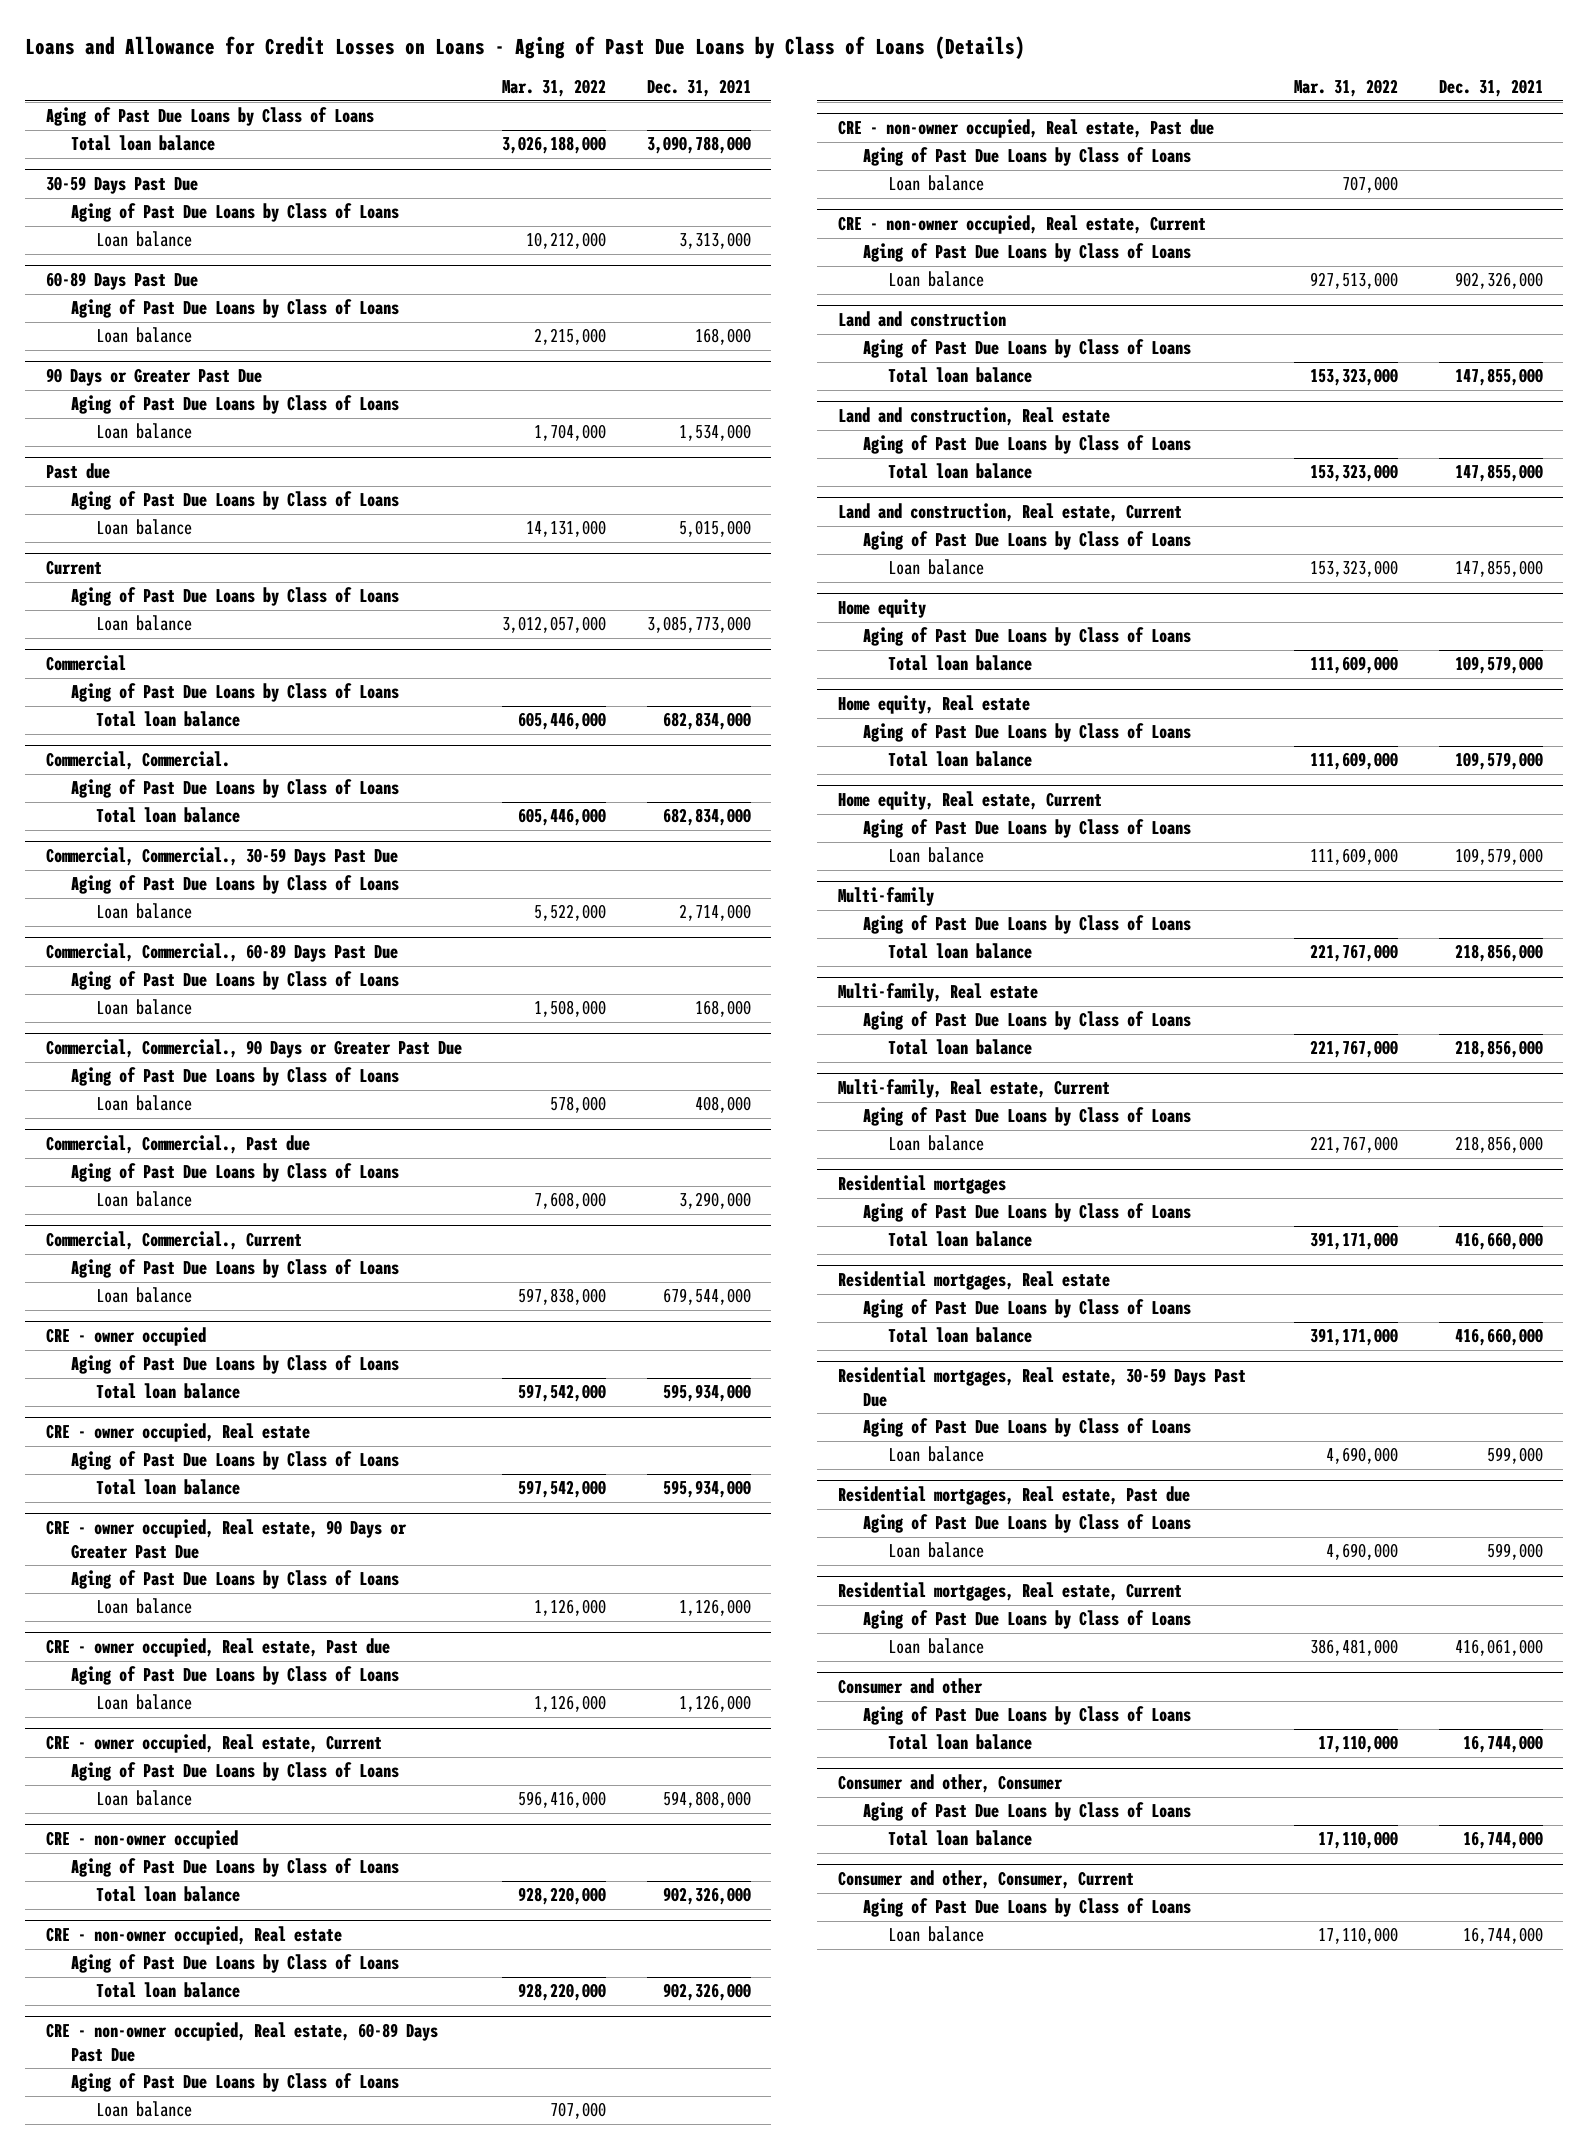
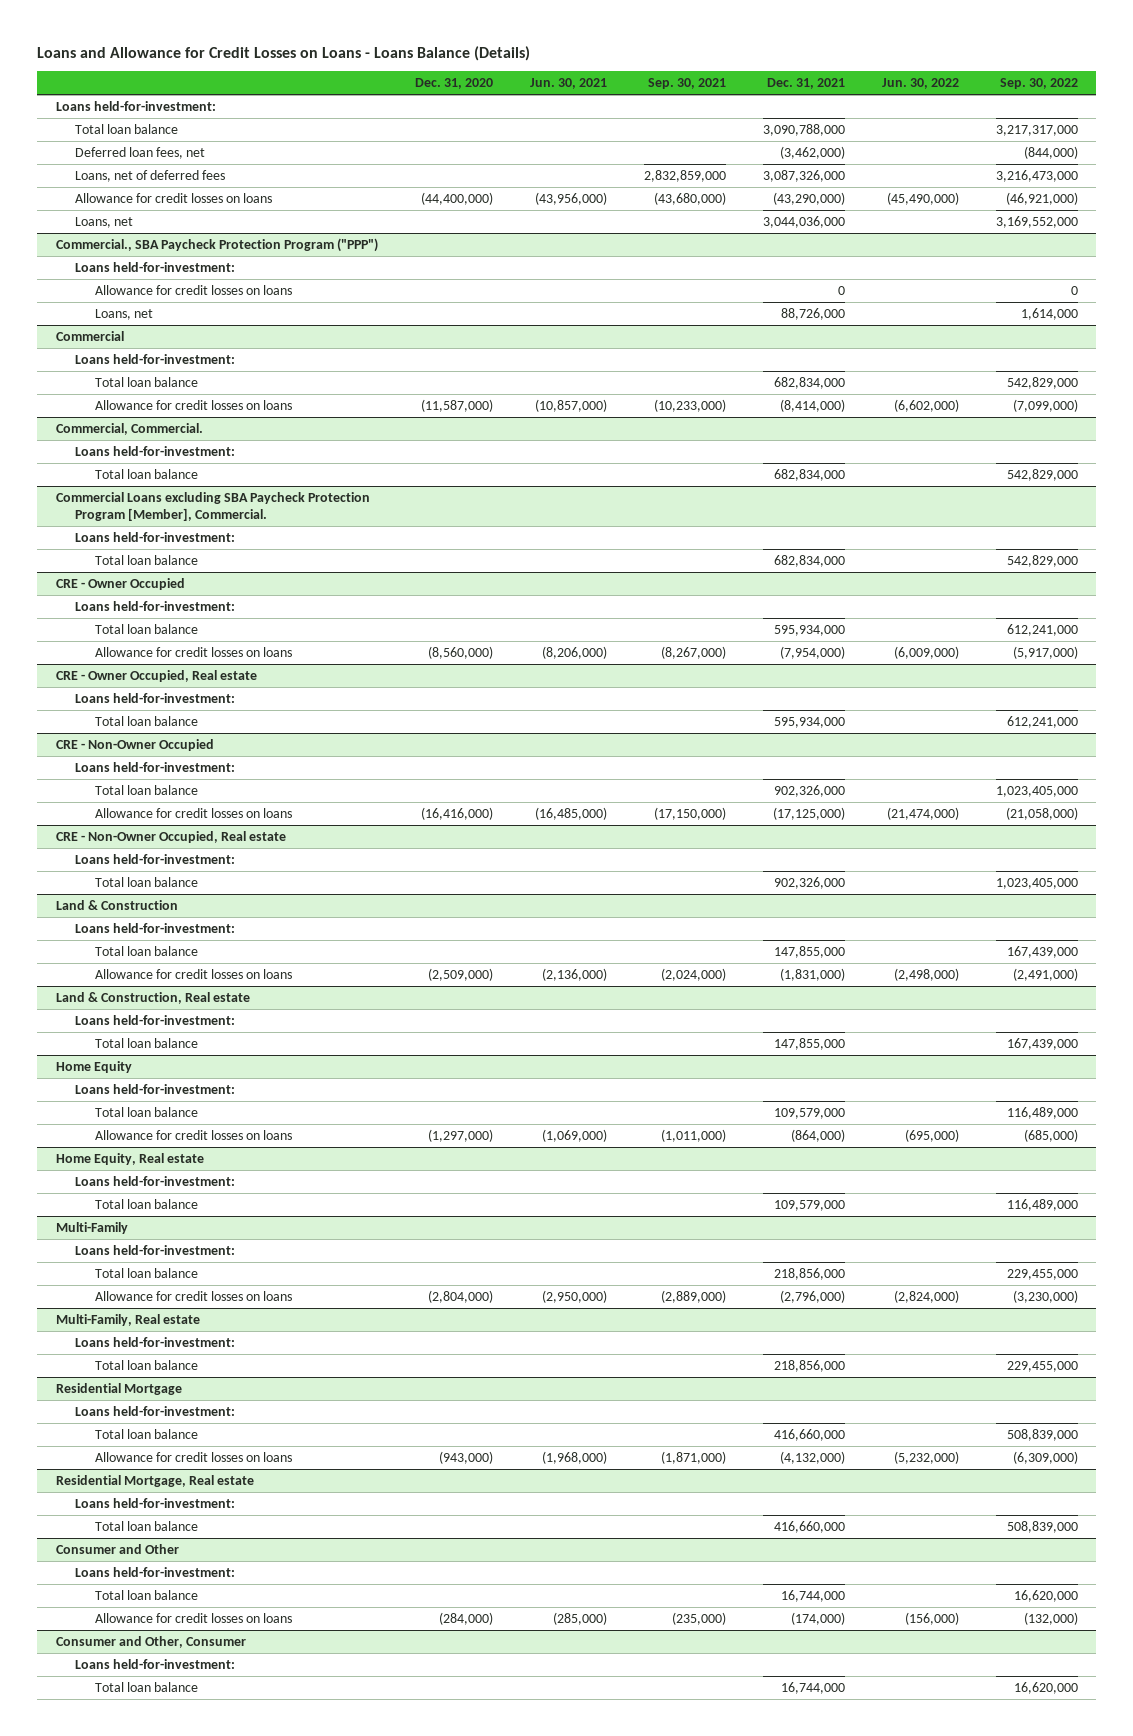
- Loans and Allowance for Credit Losses on Loans - Aging of Past Due Loans by Class of Loans (Details)
+ Loans and Allowance for Credit Losses on Loans - Loans Balance (Details)
- | Mar. 31, 2022 | Dec. 31, 2021
+ | Dec. 31, 2020 | Jun. 30, 2021 | Sep. 30, 2021 | Dec. 31, 2021 | Jun. 30, 2022 | Sep. 30, 2022
- Aging of Past Due Loans by Class of Loans
+ Loans held-for-investment:
- 30-59 Days Past Due
- Aging of Past Due Loans by Class of Loans
- Loan balance | 10,212,000 | 3,313,000
- 60-89 Days Past Due
- Aging of Past Due Loans by Class of Loans
- Loan balance | 2,215,000 | 168,000
- 90 Days or Greater Past Due
- Aging of Past Due Loans by Class of Loans
- Loan balance | 1,704,000 | 1,534,000
- Past due
- Aging of Past Due Loans by Class of Loans
- Loan balance | 14,131,000 | 5,015,000
- Current
- Aging of Past Due Loans by Class of Loans
- Loan balance | 3,012,057,000 | 3,085,773,000
+ Deferred loan fees, net | | | | (3,462,000) | | (844,000)
+ Loans, net of deferred fees | | | 2,832,859,000 | 3,087,326,000 | | 3,216,473,000
+ Allowance for credit losses on loans | (44,400,000) | (43,956,000) | (43,680,000) | (43,290,000) | (45,490,000) | (46,921,000)
+ Loans, net | | | | 3,044,036,000 | | 3,169,552,000
+ Commercial., SBA Paycheck Protection Program ("PPP")
+ Loans held-for-investment:
+ Allowance for credit losses on loans | | | | 0 | | 0
+ Loans, net | | | | 88,726,000 | | 1,614,000
@ Commercial
- Aging of Past Due Loans by Class of Loans
+ Loans held-for-investment:
+ Allowance for credit losses on loans | (11,587,000) | (10,857,000) | (10,233,000) | (8,414,000) | (6,602,000) | (7,099,000)
@ Commercial, Commercial.
- Aging of Past Due Loans by Class of Loans
+ Loans held-for-investment:
- Commercial, Commercial., 30-59 Days Past Due
- Aging of Past Due Loans by Class of Loans
- Loan balance | 5,522,000 | 2,714,000
- Commercial, Commercial., 60-89 Days Past Due
- Aging of Past Due Loans by Class of Loans
- Loan balance | 1,508,000 | 168,000
- Commercial, Commercial., 90 Days or Greater Past Due
- Aging of Past Due Loans by Class of Loans
- Loan balance | 578,000 | 408,000
- Commercial, Commercial., Past due
- Aging of Past Due Loans by Class of Loans
- Loan balance | 7,608,000 | 3,290,000
- Commercial, Commercial., Current
- Aging of Past Due Loans by Class of Loans
- Loan balance | 597,838,000 | 679,544,000
- CRE - owner occupied
- Aging of Past Due Loans by Class of Loans
+ Commercial Loans excluding SBA Paycheck Protection Program [Member], Commercial.
+ Loans held-for-investment:
+ Total loan balance | | | | 682,834,000 | | 542,829,000
+ CRE - Owner Occupied
+ Loans held-for-investment:
- CRE - owner occupied, Real estate
- Aging of Past Due Loans by Class of Loans
+ Allowance for credit losses on loans | (8,560,000) | (8,206,000) | (8,267,000) | (7,954,000) | (6,009,000) | (5,917,000)
+ CRE - Owner Occupied, Real estate
+ Loans held-for-investment:
- CRE - owner occupied, Real estate, 90 Days or Greater Past Due
- Aging of Past Due Loans by Class of Loans
- Loan balance | 1,126,000 | 1,126,000
- CRE - owner occupied, Real estate, Past due
- Aging of Past Due Loans by Class of Loans
- Loan balance | 1,126,000 | 1,126,000
- CRE - owner occupied, Real estate, Current
- Aging of Past Due Loans by Class of Loans
- Loan balance | 596,416,000 | 594,808,000
- CRE - non-owner occupied
- Aging of Past Due Loans by Class of Loans
+ CRE - Non-Owner Occupied
+ Loans held-for-investment:
- CRE - non-owner occupied, Real estate
- Aging of Past Due Loans by Class of Loans
+ Allowance for credit losses on loans | (16,416,000) | (16,485,000) | (17,150,000) | (17,125,000) | (21,474,000) | (21,058,000)
+ CRE - Non-Owner Occupied, Real estate
+ Loans held-for-investment:
- CRE - non-owner occupied, Real estate, 60-89 Days Past Due
- Aging of Past Due Loans by Class of Loans
- Loan balance | 707,000 |
- CRE - non-owner occupied, Real estate, Past due
- Aging of Past Due Loans by Class of Loans
- Loan balance | 707,000 |
- CRE - non-owner occupied, Real estate, Current
- Aging of Past Due Loans by Class of Loans
- Loan balance | 927,513,000 | 902,326,000
- Land and construction
- Aging of Past Due Loans by Class of Loans
+ Land & Construction
+ Loans held-for-investment:
- Land and construction, Real estate
- Aging of Past Due Loans by Class of Loans
+ Allowance for credit losses on loans | (2,509,000) | (2,136,000) | (2,024,000) | (1,831,000) | (2,498,000) | (2,491,000)
+ Land & Construction, Real estate
+ Loans held-for-investment:
- Land and construction, Real estate, Current
- Aging of Past Due Loans by Class of Loans
- Loan balance | 153,323,000 | 147,855,000
- Home equity
- Aging of Past Due Loans by Class of Loans
+ Home Equity
+ Loans held-for-investment:
- Home equity, Real estate
- Aging of Past Due Loans by Class of Loans
+ Allowance for credit losses on loans | (1,297,000) | (1,069,000) | (1,011,000) | (864,000) | (695,000) | (685,000)
+ Home Equity, Real estate
+ Loans held-for-investment:
- Home equity, Real estate, Current
- Aging of Past Due Loans by Class of Loans
- Loan balance | 111,609,000 | 109,579,000
- Multi-family
- Aging of Past Due Loans by Class of Loans
+ Multi-Family
+ Loans held-for-investment:
- Multi-family, Real estate
- Aging of Past Due Loans by Class of Loans
+ Allowance for credit losses on loans | (2,804,000) | (2,950,000) | (2,889,000) | (2,796,000) | (2,824,000) | (3,230,000)
+ Multi-Family, Real estate
+ Loans held-for-investment:
- Multi-family, Real estate, Current
- Aging of Past Due Loans by Class of Loans
- Loan balance | 221,767,000 | 218,856,000
- Residential mortgages
- Aging of Past Due Loans by Class of Loans
+ Residential Mortgage
+ Loans held-for-investment:
- Residential mortgages, Real estate
- Aging of Past Due Loans by Class of Loans
+ Allowance for credit losses on loans | (943,000) | (1,968,000) | (1,871,000) | (4,132,000) | (5,232,000) | (6,309,000)
+ Residential Mortgage, Real estate
+ Loans held-for-investment:
- Residential mortgages, Real estate, 30-59 Days Past Due
- Aging of Past Due Loans by Class of Loans
- Loan balance | 4,690,000 | 599,000
- Residential mortgages, Real estate, Past due
- Aging of Past Due Loans by Class of Loans
- Loan balance | 4,690,000 | 599,000
- Residential mortgages, Real estate, Current
- Aging of Past Due Loans by Class of Loans
- Loan balance | 386,481,000 | 416,061,000
- Consumer and other
- Aging of Past Due Loans by Class of Loans
+ Consumer and Other
+ Loans held-for-investment:
- Consumer and other, Consumer
- Aging of Past Due Loans by Class of Loans
+ Allowance for credit losses on loans | (284,000) | (285,000) | (235,000) | (174,000) | (156,000) | (132,000)
+ Consumer and Other, Consumer
+ Loans held-for-investment:
- Consumer and other, Consumer, Current
- Aging of Past Due Loans by Class of Loans
- Loan balance | 17,110,000 | 16,744,000

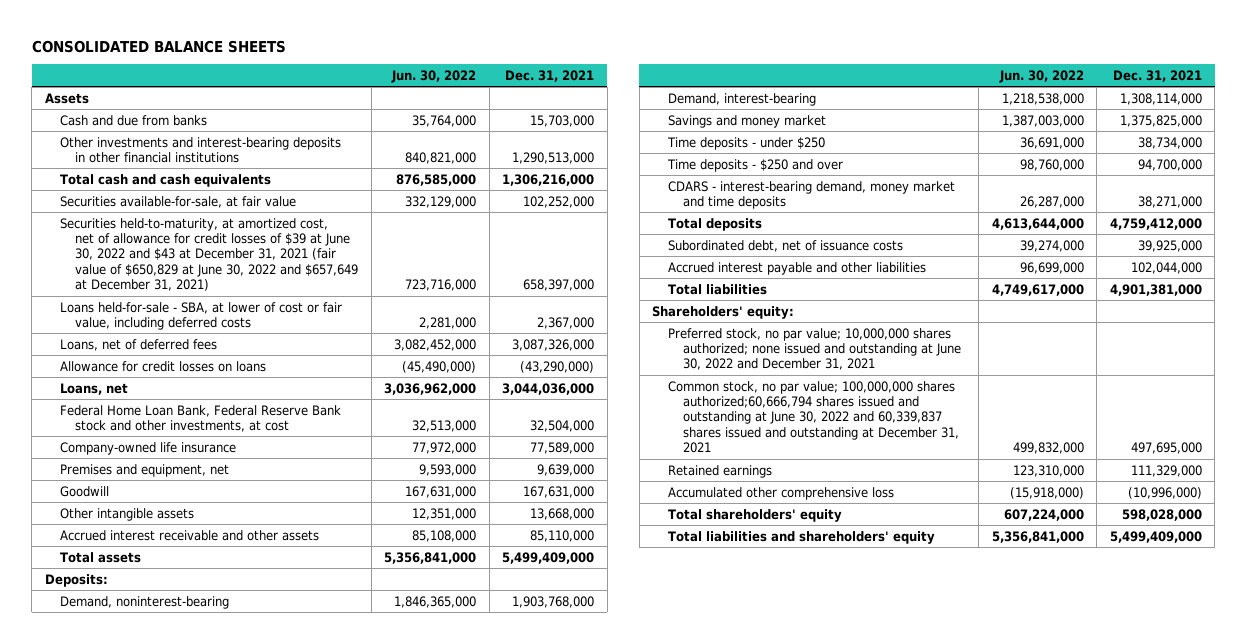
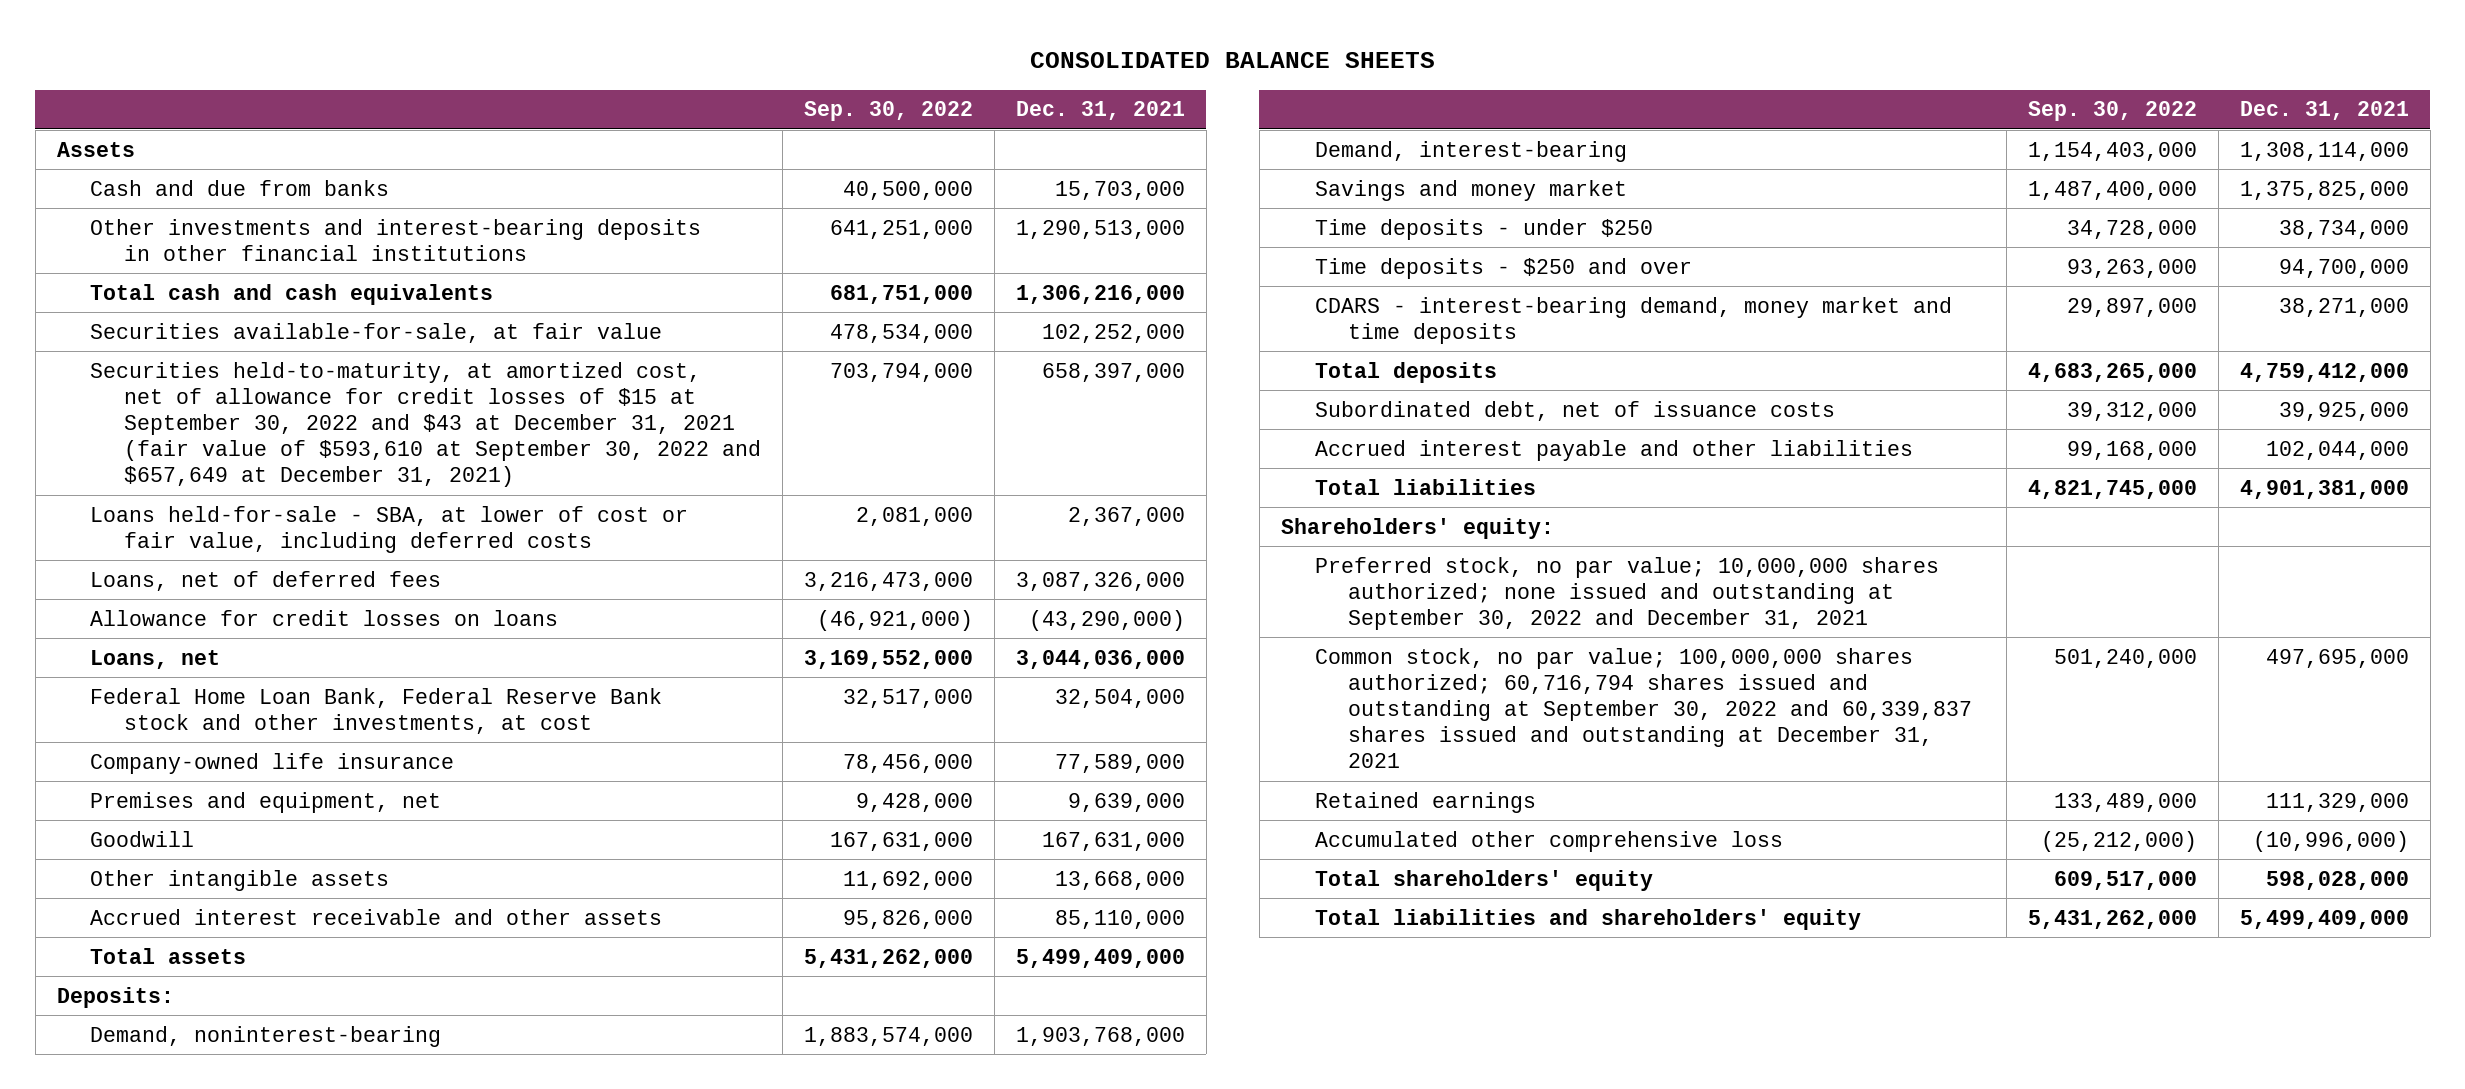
- | Jun. 30, 2022 | Dec. 31, 2021
+ | Sep. 30, 2022 | Dec. 31, 2021
- Securities held-to-maturity, at amortized cost, net of allowance for credit losses of $39 at June 30, 2022 and $43 at December 31, 2021 (fair value of $650,829 at June 30, 2022 and $657,649 at December 31, 2021) | 723,716,000 | 658,397,000
+ Securities held-to-maturity, at amortized cost, net of allowance for credit losses of $15 at September 30, 2022 and $43 at December 31, 2021 (fair value of $593,610 at September 30, 2022 and $657,649 at December 31, 2021) | 703,794,000 | 658,397,000
- Preferred stock, no par value; 10,000,000 shares authorized; none issued and outstanding at June 30, 2022 and December 31, 2021
- Common stock, no par value; 100,000,000 shares authorized;60,666,794 shares issued and outstanding at June 30, 2022 and 60,339,837 shares issued and outstanding at December 31, 2021 | 499,832,000 | 497,695,000
+ Preferred stock, no par value; 10,000,000 shares authorized; none issued and outstanding at September 30, 2022 and December 31, 2021
+ Common stock, no par value; 100,000,000 shares authorized; 60,716,794 shares issued and outstanding at September 30, 2022 and 60,339,837 shares issued and outstanding at December 31, 2021 | 501,240,000 | 497,695,000

